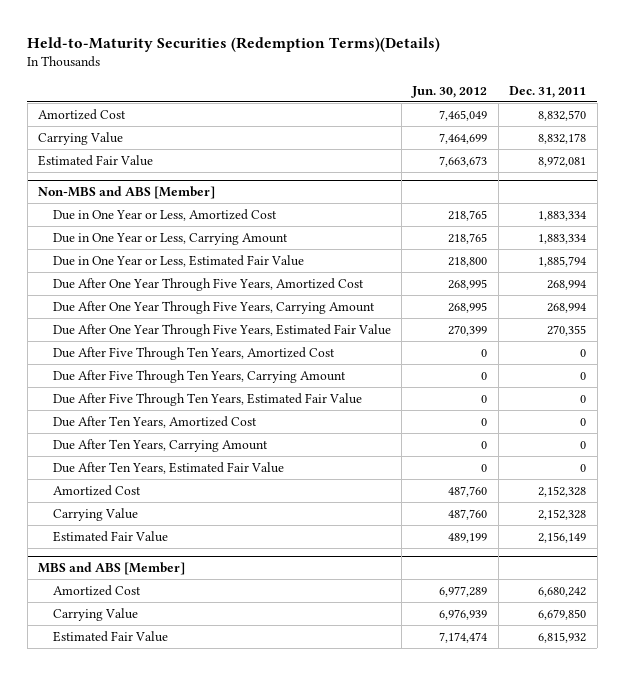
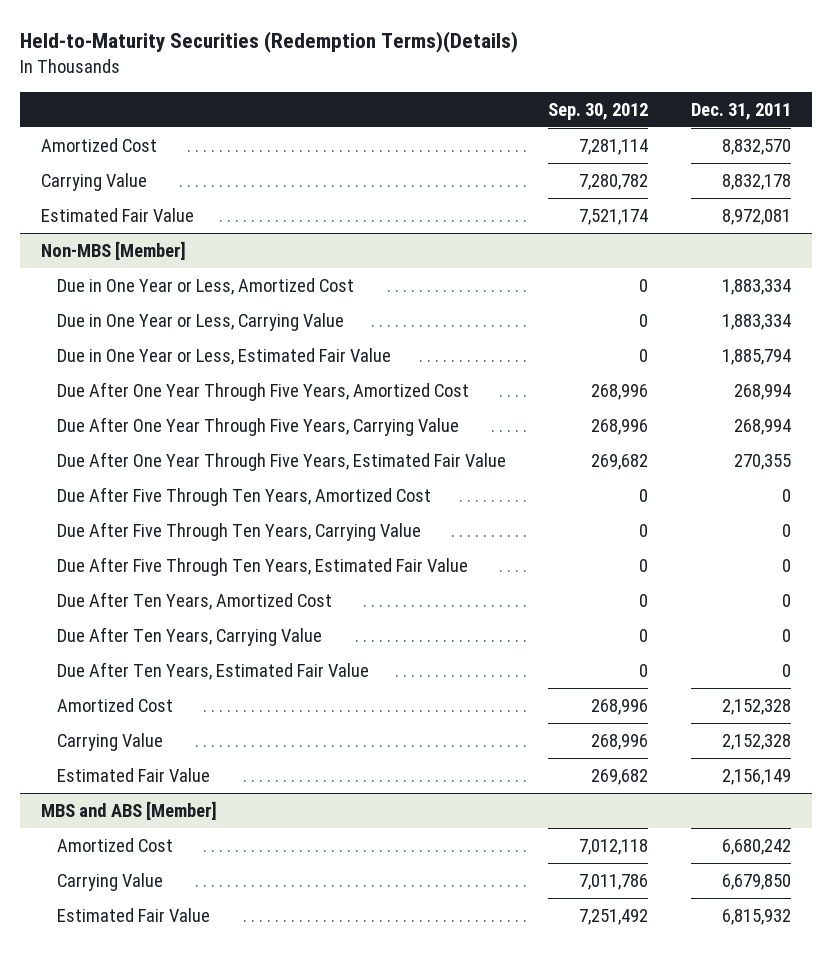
- | Jun. 30, 2012 | Dec. 31, 2011
+ | Sep. 30, 2012 | Dec. 31, 2011
- Non-MBS and ABS [Member]
+ Non-MBS [Member]
- Due in One Year or Less, Carrying Amount | 218,765 | 1,883,334
+ Due in One Year or Less, Carrying Value | 0 | 1,883,334
- Due After One Year Through Five Years, Carrying Amount | 268,995 | 268,994
+ Due After One Year Through Five Years, Carrying Value | 268,996 | 268,994
- Due After Five Through Ten Years, Carrying Amount | 0 | 0
+ Due After Five Through Ten Years, Carrying Value | 0 | 0
- Due After Ten Years, Carrying Amount | 0 | 0
+ Due After Ten Years, Carrying Value | 0 | 0

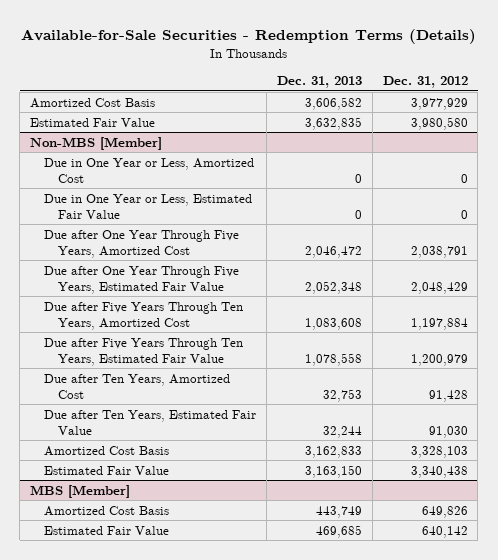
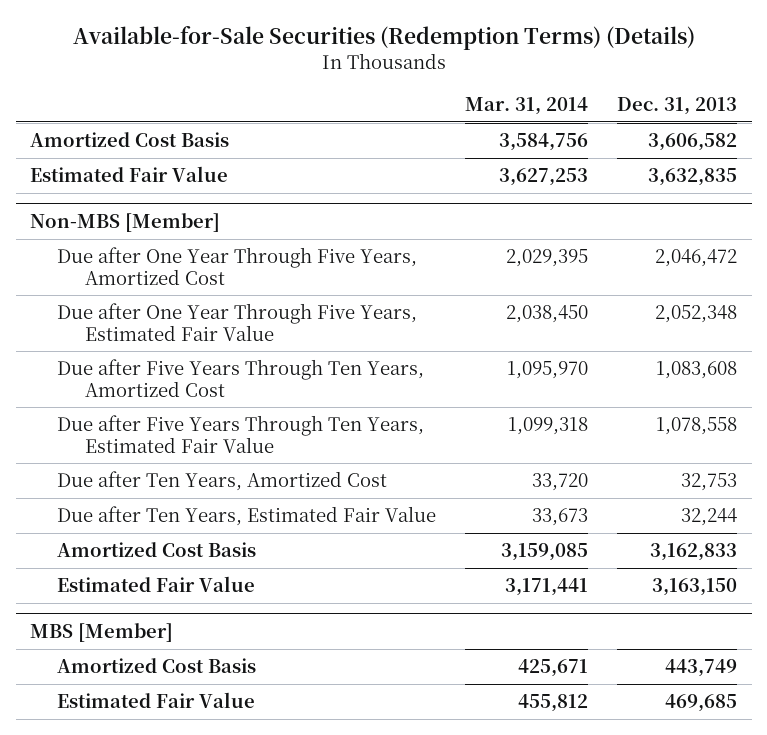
- Available-for-Sale Securities - Redemption Terms (Details)
+ Available-for-Sale Securities (Redemption Terms) (Details)
- | Dec. 31, 2013 | Dec. 31, 2012
+ | Mar. 31, 2014 | Dec. 31, 2013
@ Non-MBS [Member]
- Due in One Year or Less, Amortized Cost | 0 | 0
- Due in One Year or Less, Estimated Fair Value | 0 | 0

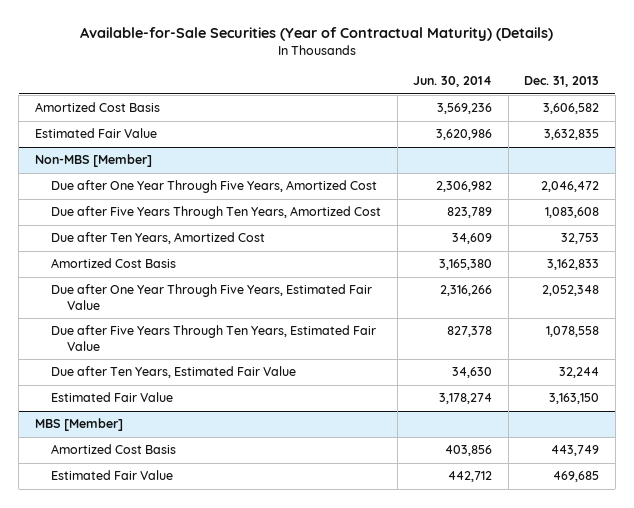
- Available-for-Sale Securities (Redemption Terms) (Details)
+ Available-for-Sale Securities (Year of Contractual Maturity) (Details)
- | Mar. 31, 2014 | Dec. 31, 2013
+ | Jun. 30, 2014 | Dec. 31, 2013
@ Non-MBS [Member]
moved down: Due after One Year Through Five Years, Estimated Fair Value | 2,316,266 | 2,052,348
moved down: Due after Five Years Through Ten Years, Estimated Fair Value | 827,378 | 1,078,558
moved down: Due after Ten Years, Estimated Fair Value | 34,630 | 32,244

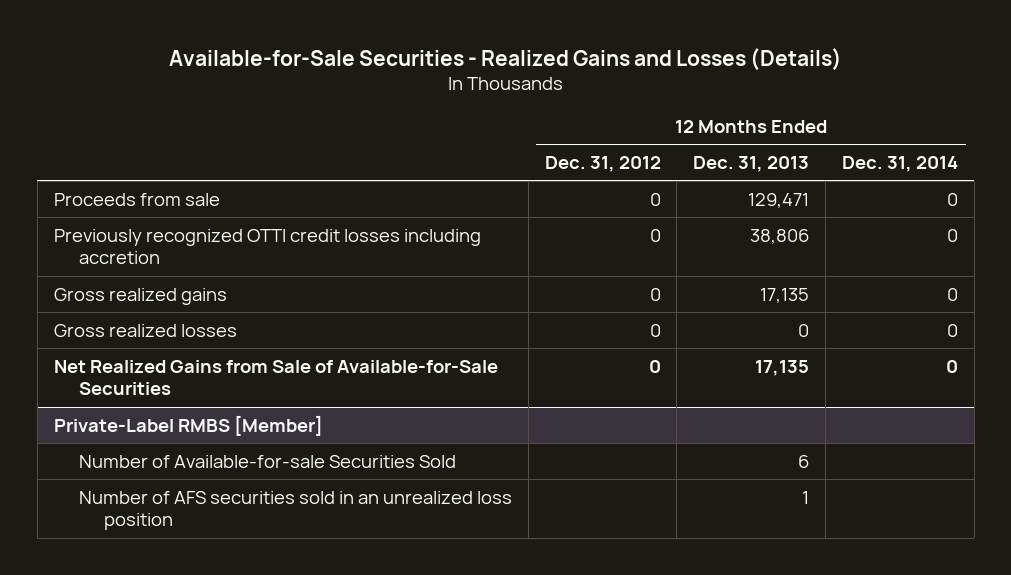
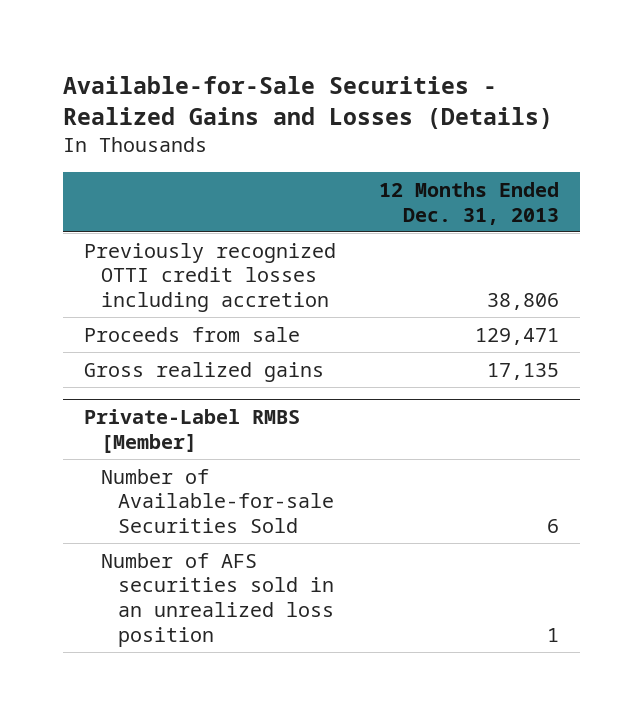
- | 12 Months Ended Dec. 31, 2012 | 12 Months Ended Dec. 31, 2013 | 12 Months Ended Dec. 31, 2014
+ | 12 Months Ended Dec. 31, 2013
moved down: Proceeds from sale | 129,471
- Gross realized losses | 0 | 0 | 0
- Net Realized Gains from Sale of Available-for-Sale Securities | 0 | 17,135 | 0

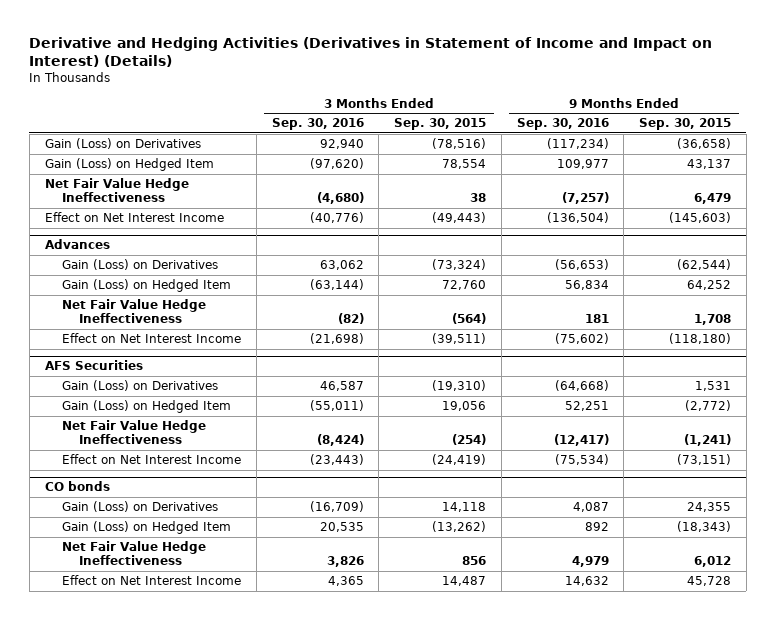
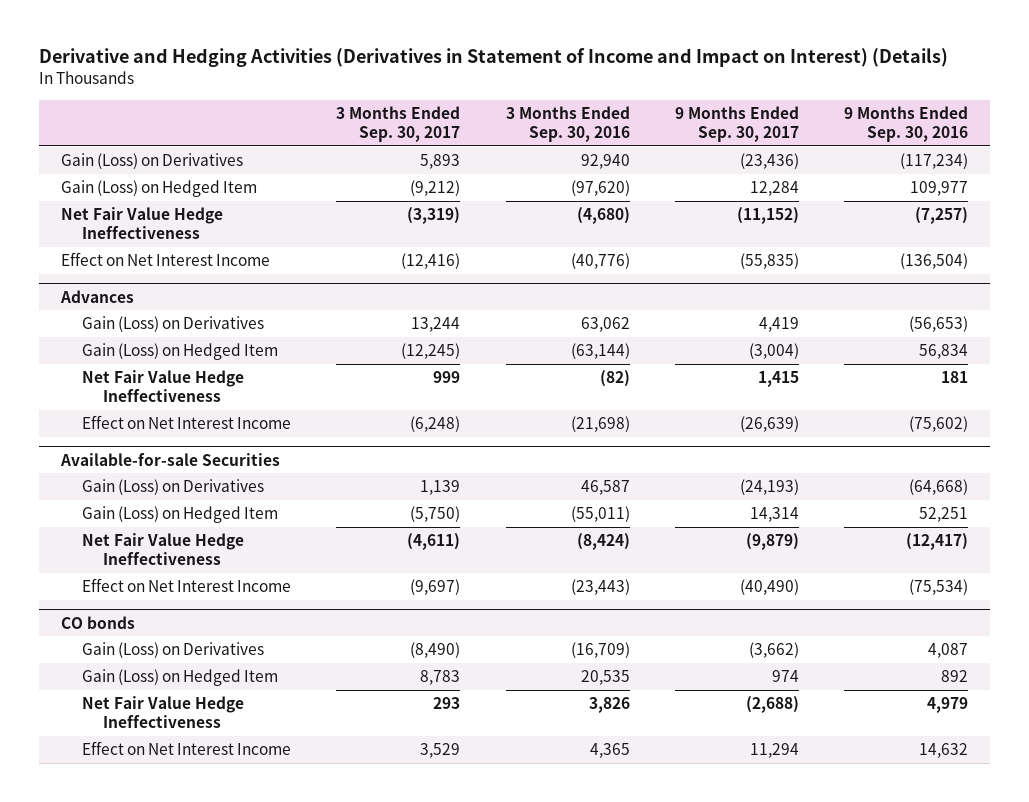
- | 3 Months Ended Sep. 30, 2016 | 3 Months Ended Sep. 30, 2015 | 9 Months Ended Sep. 30, 2016 | 9 Months Ended Sep. 30, 2015
+ | 3 Months Ended Sep. 30, 2017 | 3 Months Ended Sep. 30, 2016 | 9 Months Ended Sep. 30, 2017 | 9 Months Ended Sep. 30, 2016
- AFS Securities
+ Available-for-sale Securities

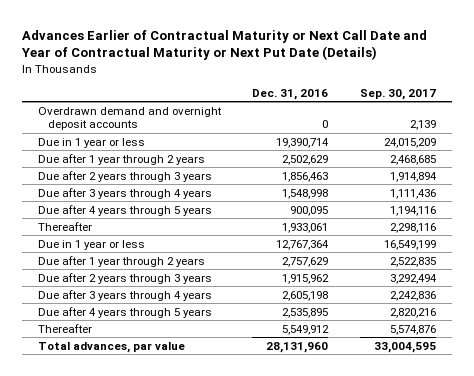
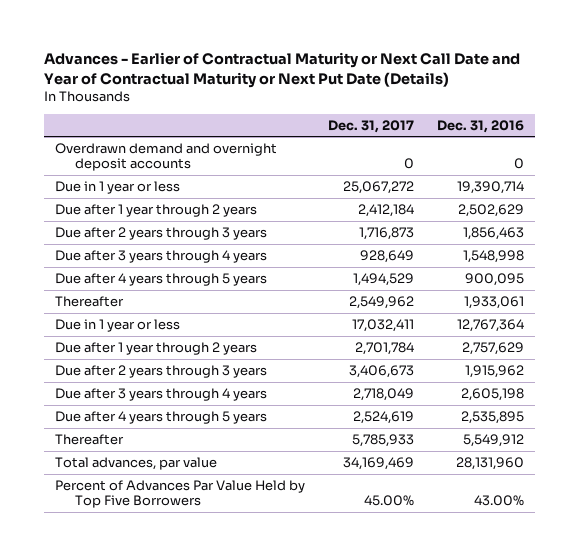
- Advances Earlier of Contractual Maturity or Next Call Date and Year of Contractual Maturity or Next Put Date (Details)
+ Advances - Earlier of Contractual Maturity or Next Call Date and Year of Contractual Maturity or Next Put Date (Details)
- | Dec. 31, 2016 | Sep. 30, 2017
+ | Dec. 31, 2017 | Dec. 31, 2016
+ Percent of Advances Par Value Held by Top Five Borrowers | 45.00% | 43.00%

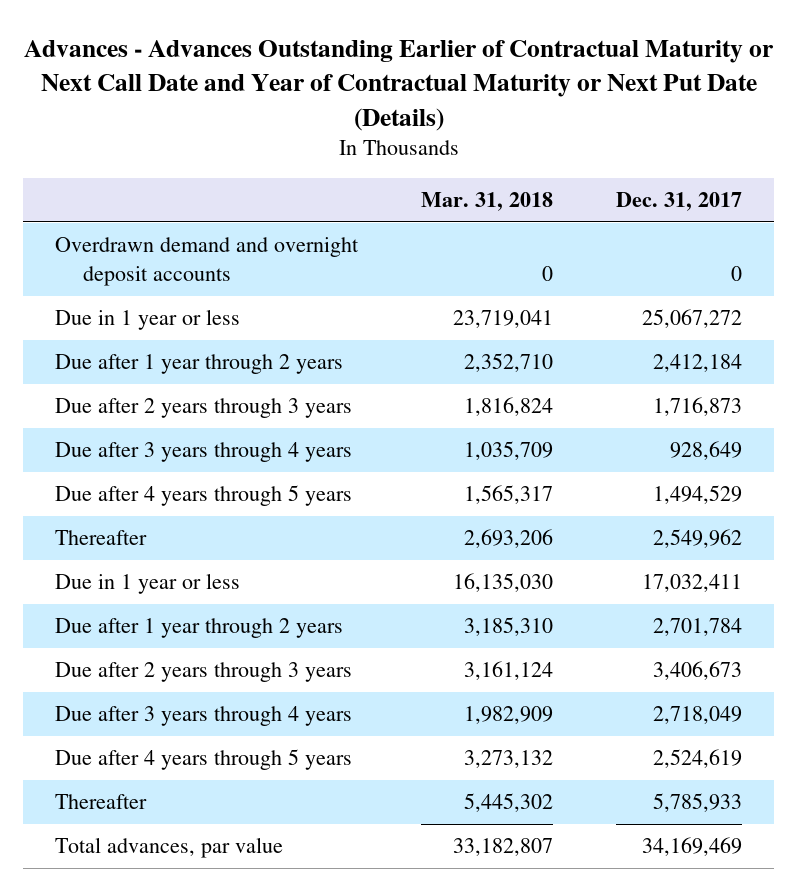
- Advances - Earlier of Contractual Maturity or Next Call Date and Year of Contractual Maturity or Next Put Date (Details)
+ Advances - Advances Outstanding Earlier of Contractual Maturity or Next Call Date and Year of Contractual Maturity or Next Put Date (Details)
- | Dec. 31, 2017 | Dec. 31, 2016
+ | Mar. 31, 2018 | Dec. 31, 2017
- Percent of Advances Par Value Held by Top Five Borrowers | 45.00% | 43.00%

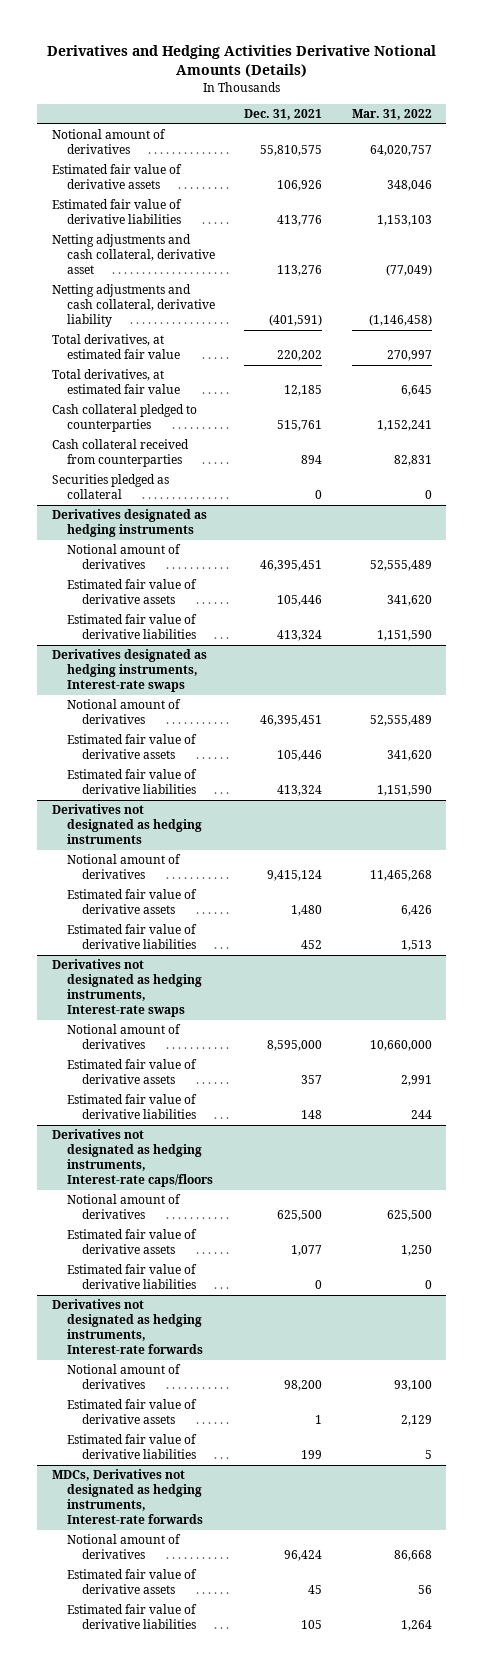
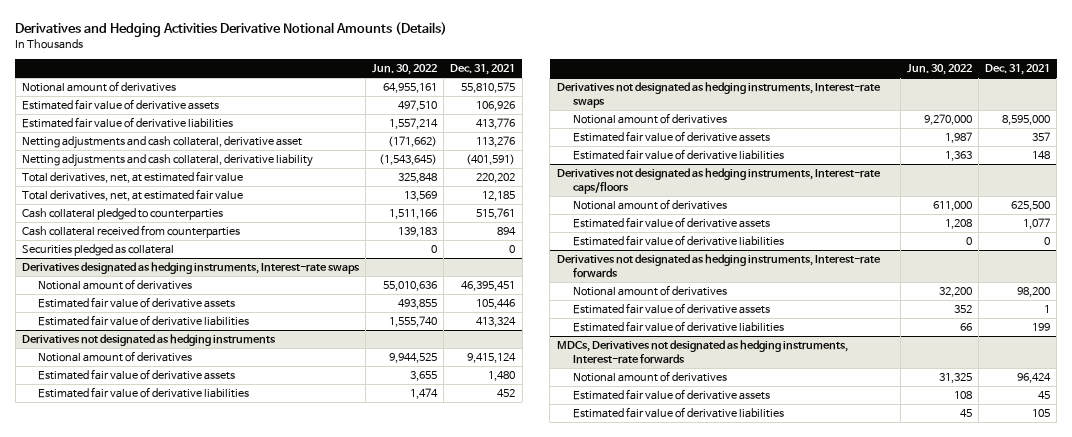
- | Dec. 31, 2021 | Mar. 31, 2022
+ | Jun. 30, 2022 | Dec. 31, 2021
- Total derivatives, at estimated fair value | 220,202 | 270,997
- Total derivatives, at estimated fair value | 12,185 | 6,645
+ Total derivatives, net, at estimated fair value | 325,848 | 220,202
+ Total derivatives, net, at estimated fair value | 13,569 | 12,185
- Derivatives designated as hedging instruments
- Notional amount of derivatives | 46,395,451 | 52,555,489
- Estimated fair value of derivative assets | 105,446 | 341,620
- Estimated fair value of derivative liabilities | 413,324 | 1,151,590

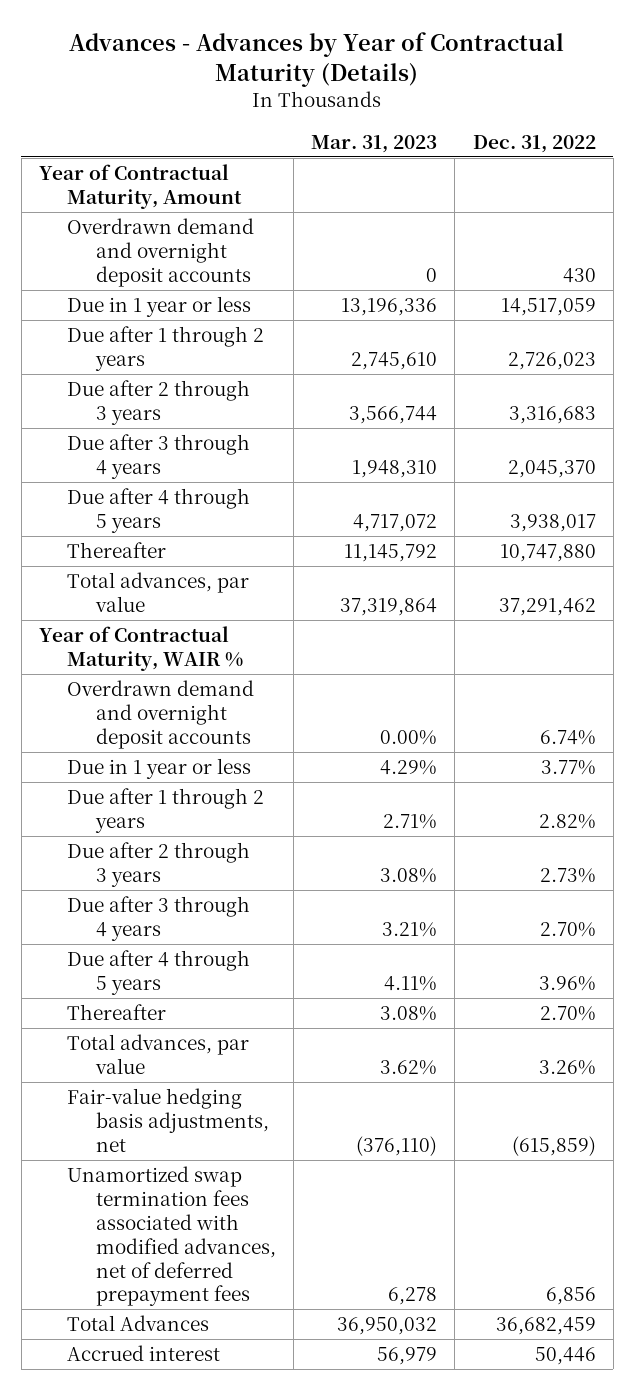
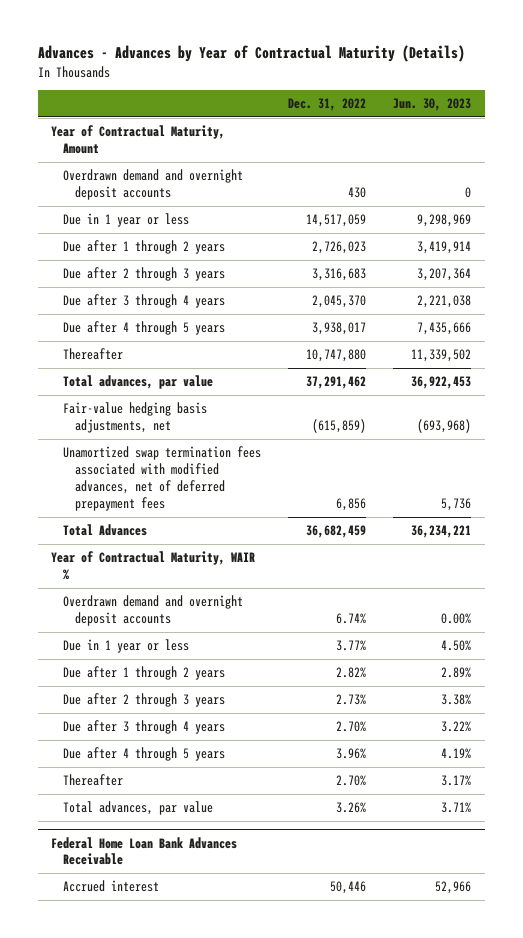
- | Mar. 31, 2023 | Dec. 31, 2022
+ | Dec. 31, 2022 | Jun. 30, 2023
moved up: Fair-value hedging basis adjustments, net | (615,859) | (693,968)
moved up: Unamortized swap termination fees associated with modified advances, net of deferred prepayment fees | 6,856 | 5,736
moved up: Total Advances | 36,682,459 | 36,234,221
+ Federal Home Loan Bank Advances Receivable

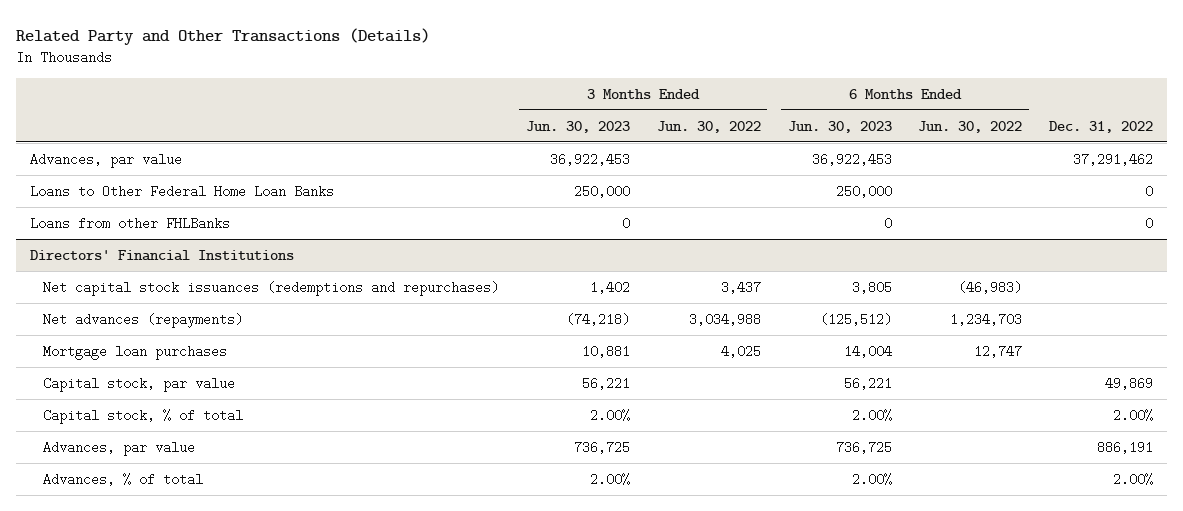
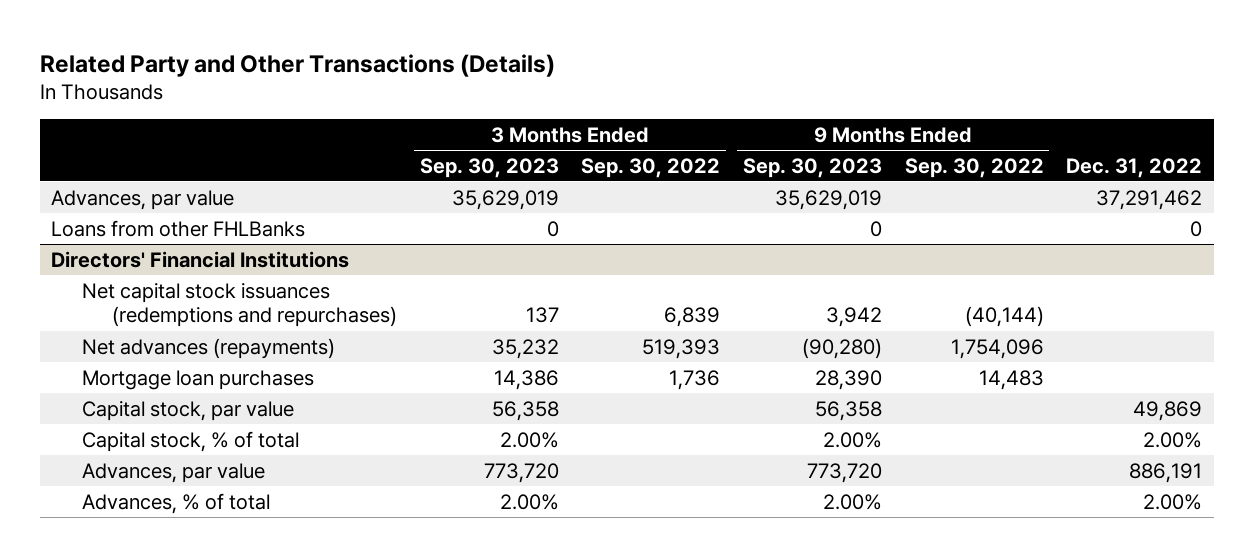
- | 3 Months Ended Jun. 30, 2023 | 3 Months Ended Jun. 30, 2022 | 6 Months Ended Jun. 30, 2023 | 6 Months Ended Jun. 30, 2022 | Dec. 31, 2022
+ | 3 Months Ended Sep. 30, 2023 | 3 Months Ended Sep. 30, 2022 | 9 Months Ended Sep. 30, 2023 | 9 Months Ended Sep. 30, 2022 | Dec. 31, 2022
- Loans to Other Federal Home Loan Banks | 250,000 | | 250,000 | | 0

